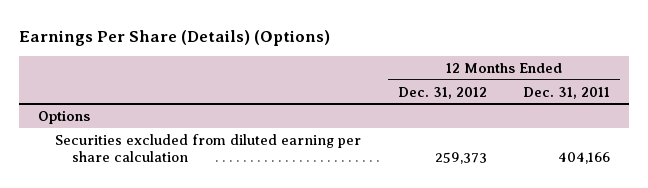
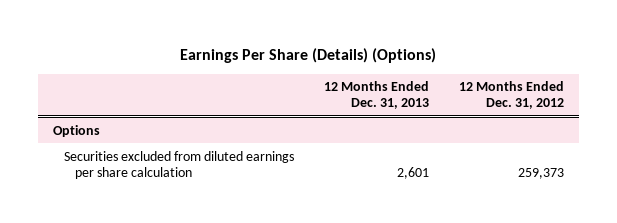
- | 12 Months Ended Dec. 31, 2012 | 12 Months Ended Dec. 31, 2011
+ | 12 Months Ended Dec. 31, 2013 | 12 Months Ended Dec. 31, 2012
@ Options
- Securities excluded from diluted earning per share calculation | 259,373 | 404,166
+ Securities excluded from diluted earnings per share calculation | 2,601 | 259,373

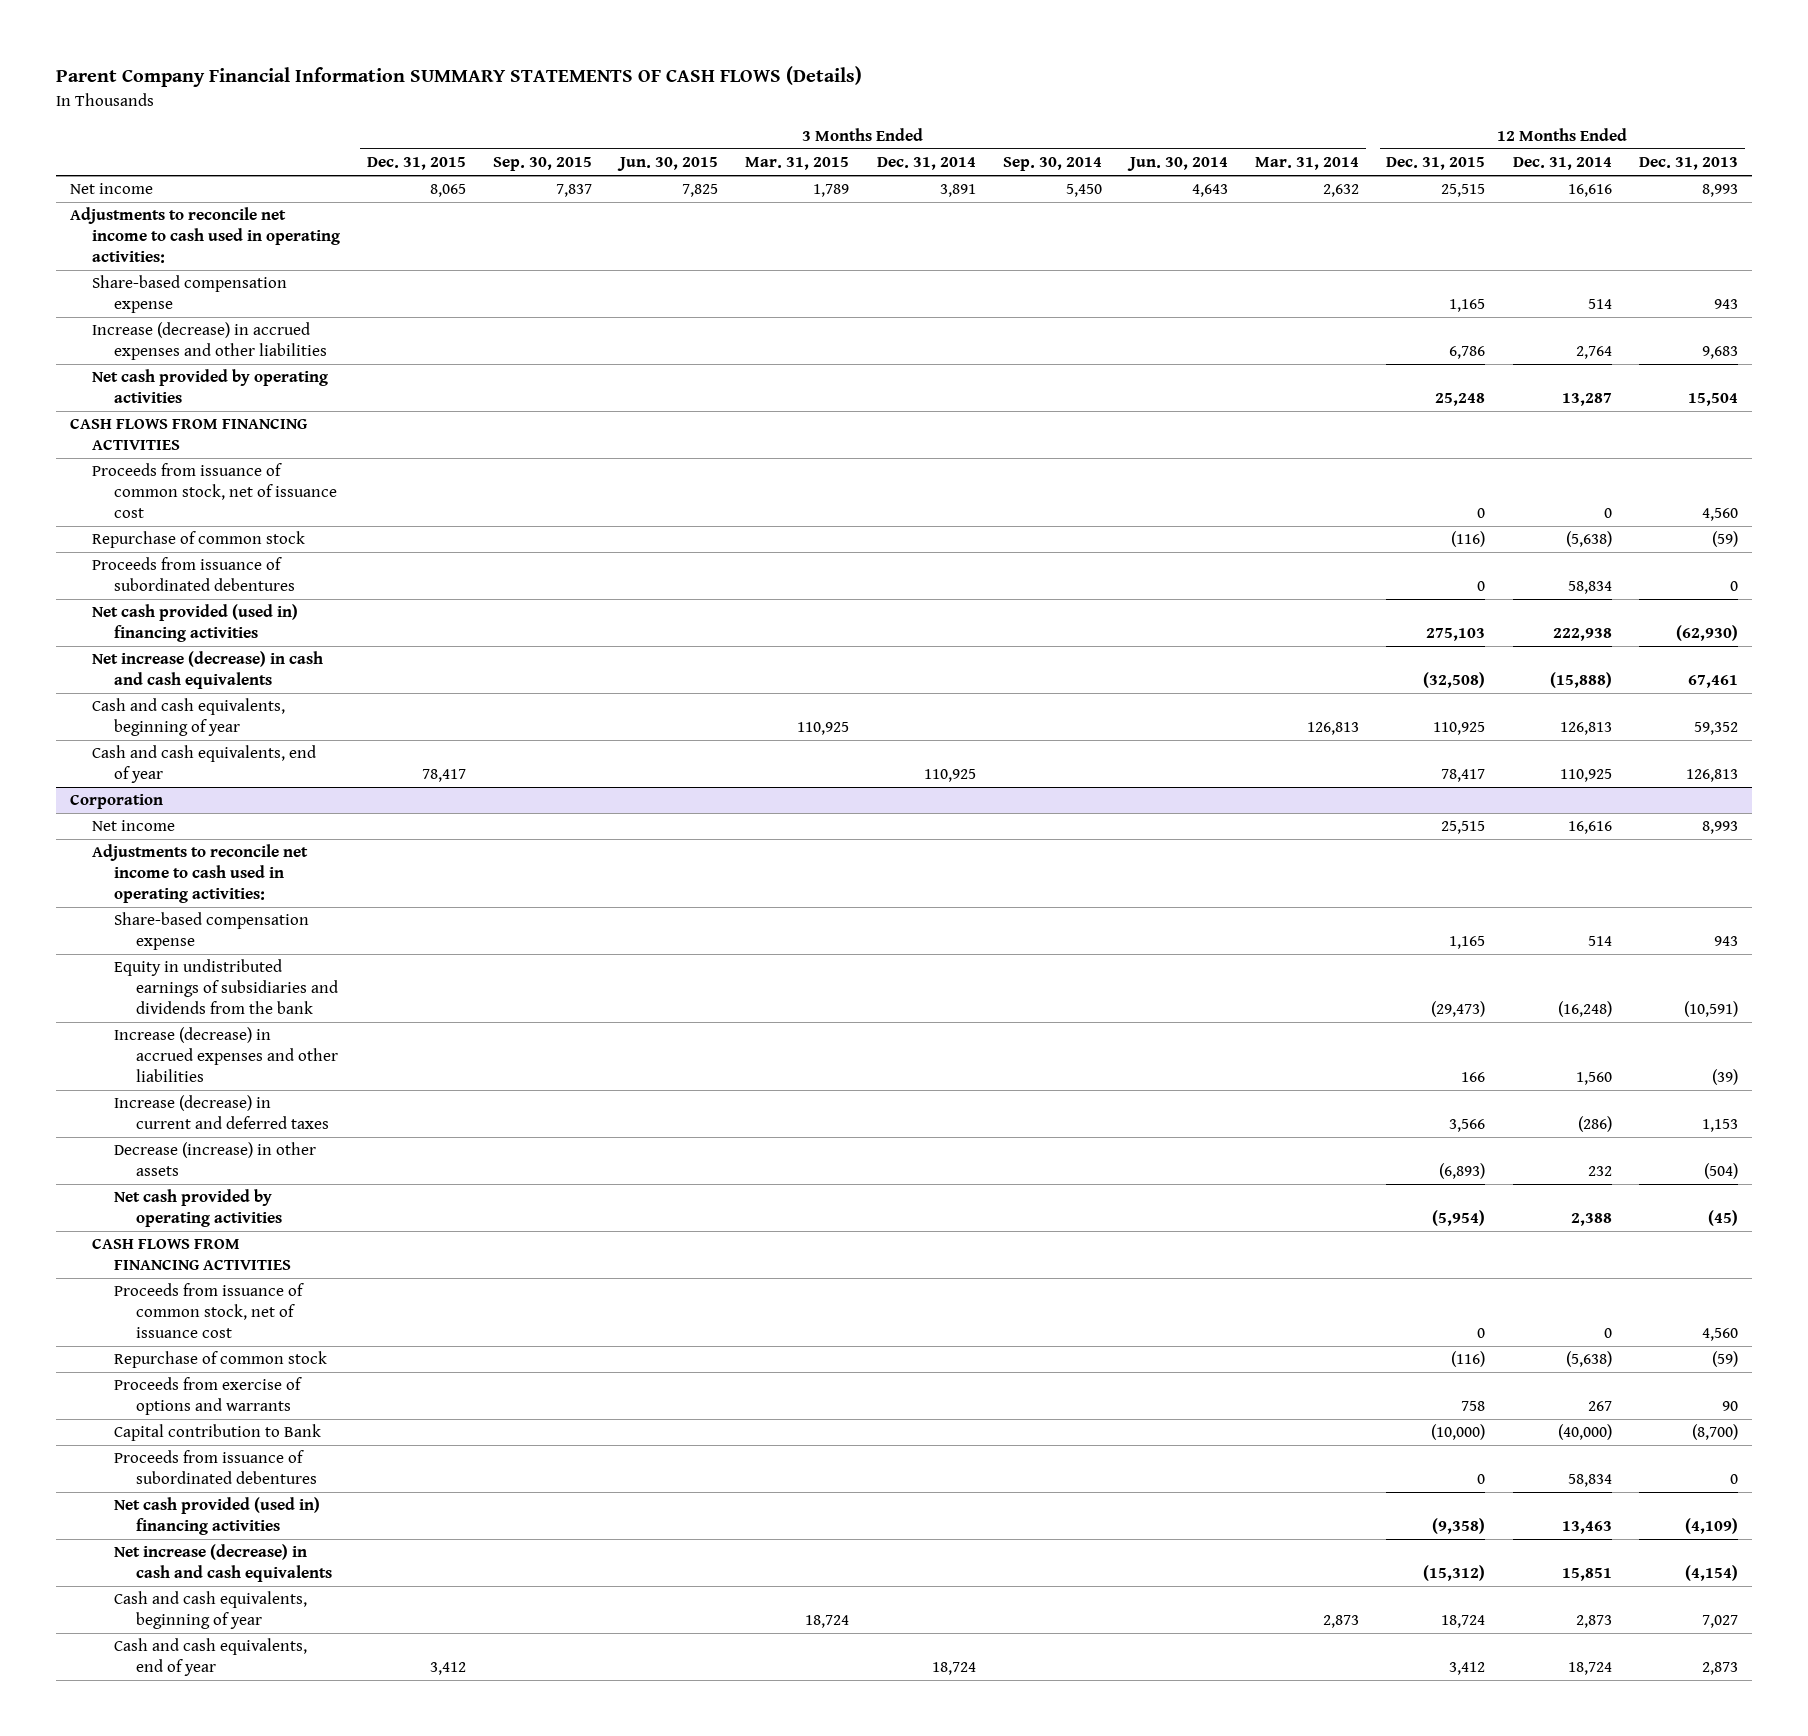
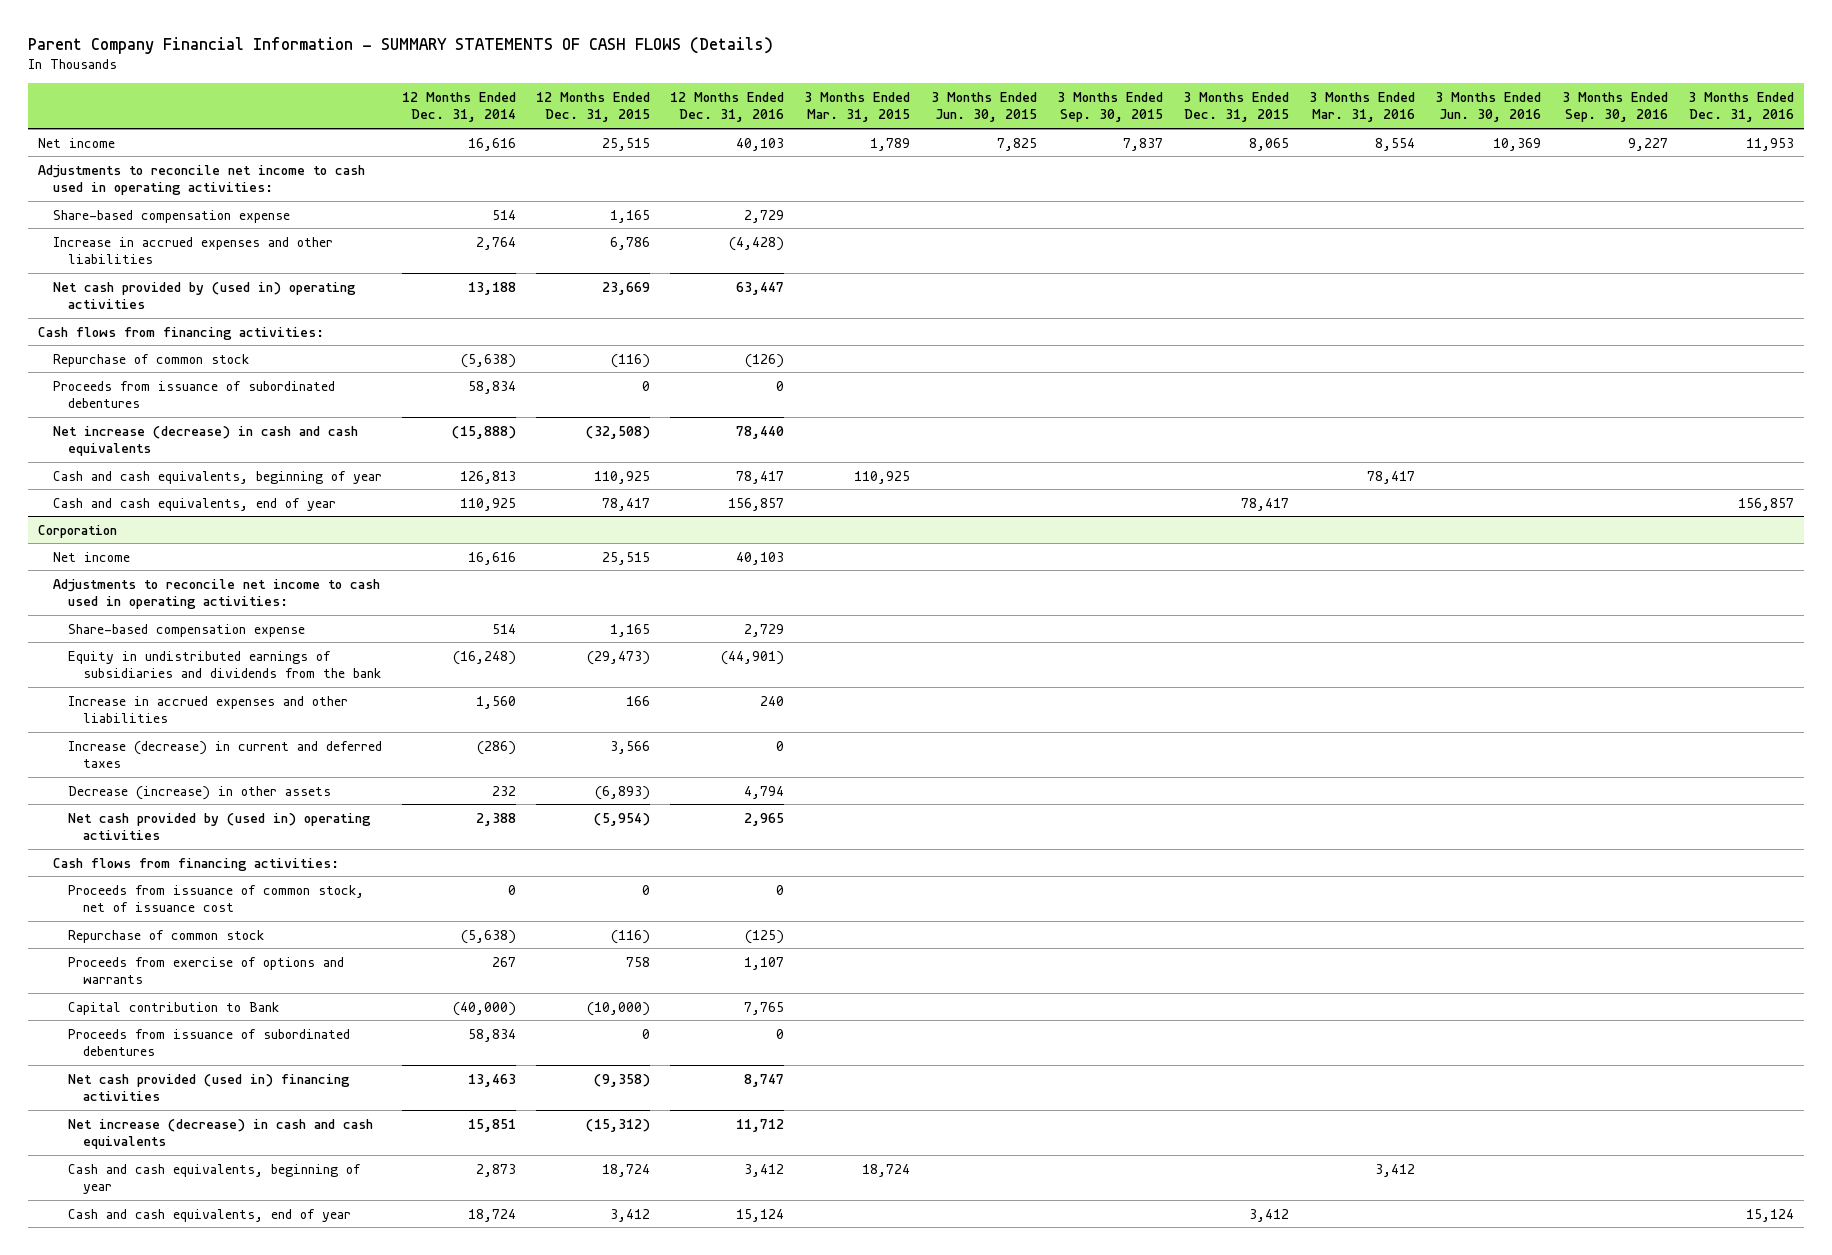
- Parent Company Financial Information SUMMARY STATEMENTS OF CASH FLOWS (Details)
+ Parent Company Financial Information - SUMMARY STATEMENTS OF CASH FLOWS (Details)
- | 3 Months Ended Dec. 31, 2015 | 3 Months Ended Sep. 30, 2015 | 3 Months Ended Jun. 30, 2015 | 3 Months Ended Mar. 31, 2015 | 3 Months Ended Dec. 31, 2014 | 3 Months Ended Sep. 30, 2014 | 3 Months Ended Jun. 30, 2014 | 3 Months Ended Mar. 31, 2014 | 12 Months Ended Dec. 31, 2015 | 12 Months Ended Dec. 31, 2014 | 12 Months Ended Dec. 31, 2013
+ | 12 Months Ended Dec. 31, 2014 | 12 Months Ended Dec. 31, 2015 | 12 Months Ended Dec. 31, 2016 | 3 Months Ended Mar. 31, 2015 | 3 Months Ended Jun. 30, 2015 | 3 Months Ended Sep. 30, 2015 | 3 Months Ended Dec. 31, 2015 | 3 Months Ended Mar. 31, 2016 | 3 Months Ended Jun. 30, 2016 | 3 Months Ended Sep. 30, 2016 | 3 Months Ended Dec. 31, 2016
- Increase (decrease) in accrued expenses and other liabilities | | | | | | | | | 6,786 | 2,764 | 9,683
- Net cash provided by operating activities | | | | | | | | | 25,248 | 13,287 | 15,504
- CASH FLOWS FROM FINANCING ACTIVITIES
- Proceeds from issuance of common stock, net of issuance cost | | | | | | | | | 0 | 0 | 4,560
+ Increase in accrued expenses and other liabilities | 2,764 | 6,786 | (4,428) | | | | | | | |
+ Net cash provided by (used in) operating activities | 13,188 | 23,669 | 63,447 | | | | | | | |
+ Cash flows from financing activities:
- Net cash provided (used in) financing activities | | | | | | | | | 275,103 | 222,938 | (62,930)
@ Corporation
- Increase (decrease) in accrued expenses and other liabilities | | | | | | | | | 166 | 1,560 | (39)
+ Increase in accrued expenses and other liabilities | 1,560 | 166 | 240 | | | | | | | |
- Net cash provided by operating activities | | | | | | | | | (5,954) | 2,388 | (45)
- CASH FLOWS FROM FINANCING ACTIVITIES
+ Net cash provided by (used in) operating activities | 2,388 | (5,954) | 2,965 | | | | | | | |
+ Cash flows from financing activities:

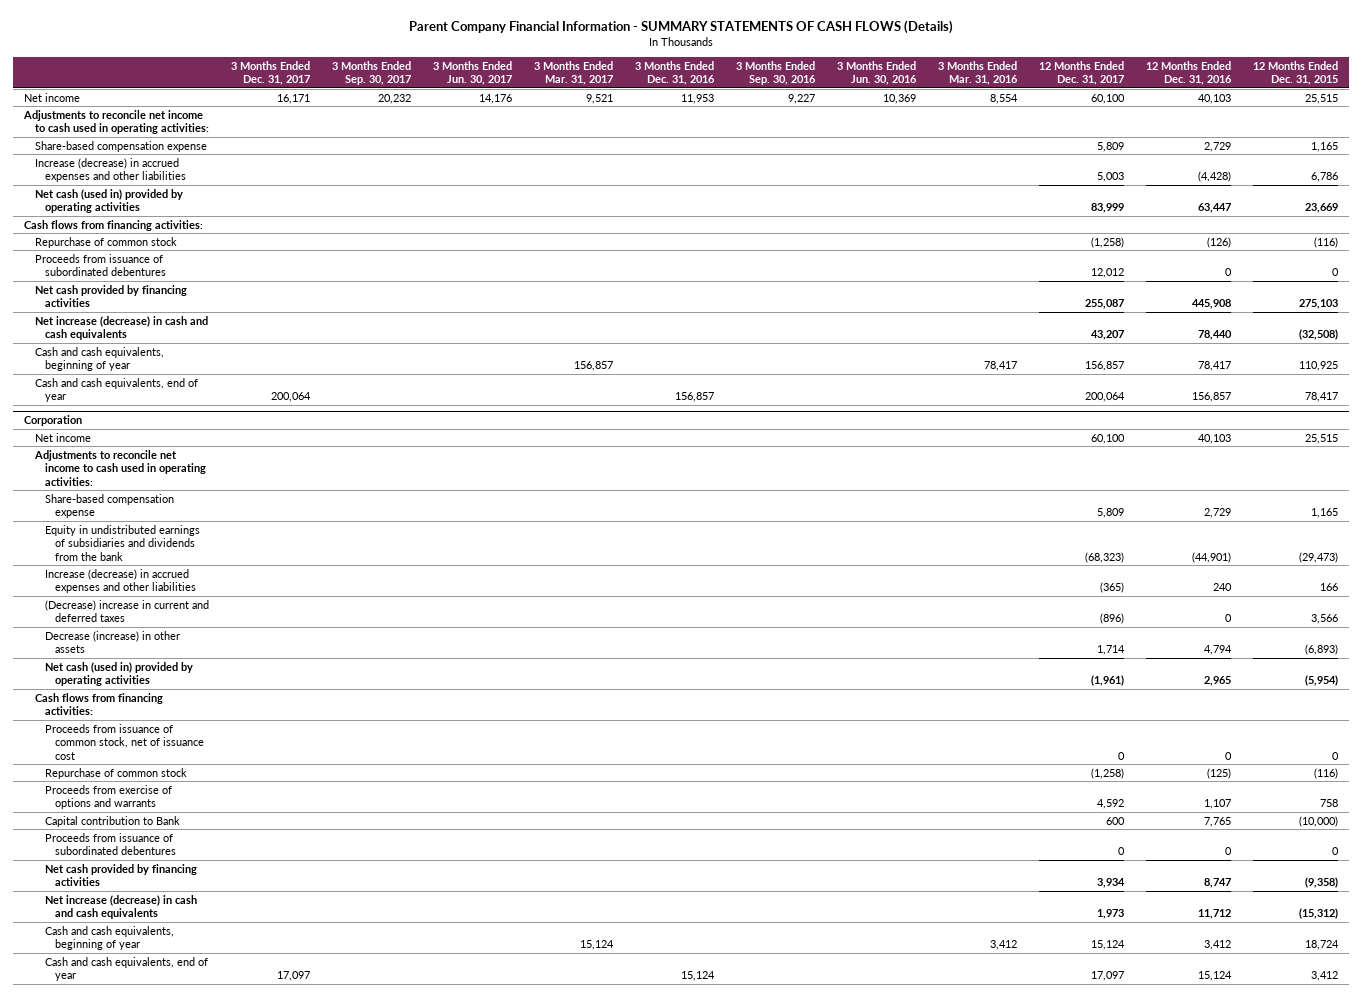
- | 12 Months Ended Dec. 31, 2014 | 12 Months Ended Dec. 31, 2015 | 12 Months Ended Dec. 31, 2016 | 3 Months Ended Mar. 31, 2015 | 3 Months Ended Jun. 30, 2015 | 3 Months Ended Sep. 30, 2015 | 3 Months Ended Dec. 31, 2015 | 3 Months Ended Mar. 31, 2016 | 3 Months Ended Jun. 30, 2016 | 3 Months Ended Sep. 30, 2016 | 3 Months Ended Dec. 31, 2016
+ | 3 Months Ended Dec. 31, 2017 | 3 Months Ended Sep. 30, 2017 | 3 Months Ended Jun. 30, 2017 | 3 Months Ended Mar. 31, 2017 | 3 Months Ended Dec. 31, 2016 | 3 Months Ended Sep. 30, 2016 | 3 Months Ended Jun. 30, 2016 | 3 Months Ended Mar. 31, 2016 | 12 Months Ended Dec. 31, 2017 | 12 Months Ended Dec. 31, 2016 | 12 Months Ended Dec. 31, 2015
- Increase in accrued expenses and other liabilities | 2,764 | 6,786 | (4,428) | | | | | | | |
- Net cash provided by (used in) operating activities | 13,188 | 23,669 | 63,447 | | | | | | | |
+ Increase (decrease) in accrued expenses and other liabilities | | | | | | | | | 5,003 | (4,428) | 6,786
+ Net cash (used in) provided by operating activities | | | | | | | | | 83,999 | 63,447 | 23,669
+ Net cash provided by financing activities | | | | | | | | | 255,087 | 445,908 | 275,103
@ Corporation
- Increase in accrued expenses and other liabilities | 1,560 | 166 | 240 | | | | | | | |
- Increase (decrease) in current and deferred taxes | (286) | 3,566 | 0 | | | | | | | |
+ Increase (decrease) in accrued expenses and other liabilities | | | | | | | | | (365) | 240 | 166
+ (Decrease) increase in current and deferred taxes | | | | | | | | | (896) | 0 | 3,566
- Net cash provided by (used in) operating activities | 2,388 | (5,954) | 2,965 | | | | | | | |
+ Net cash (used in) provided by operating activities | | | | | | | | | (1,961) | 2,965 | (5,954)
- Net cash provided (used in) financing activities | 13,463 | (9,358) | 8,747 | | | | | | | |
+ Net cash provided by financing activities | | | | | | | | | 3,934 | 8,747 | (9,358)

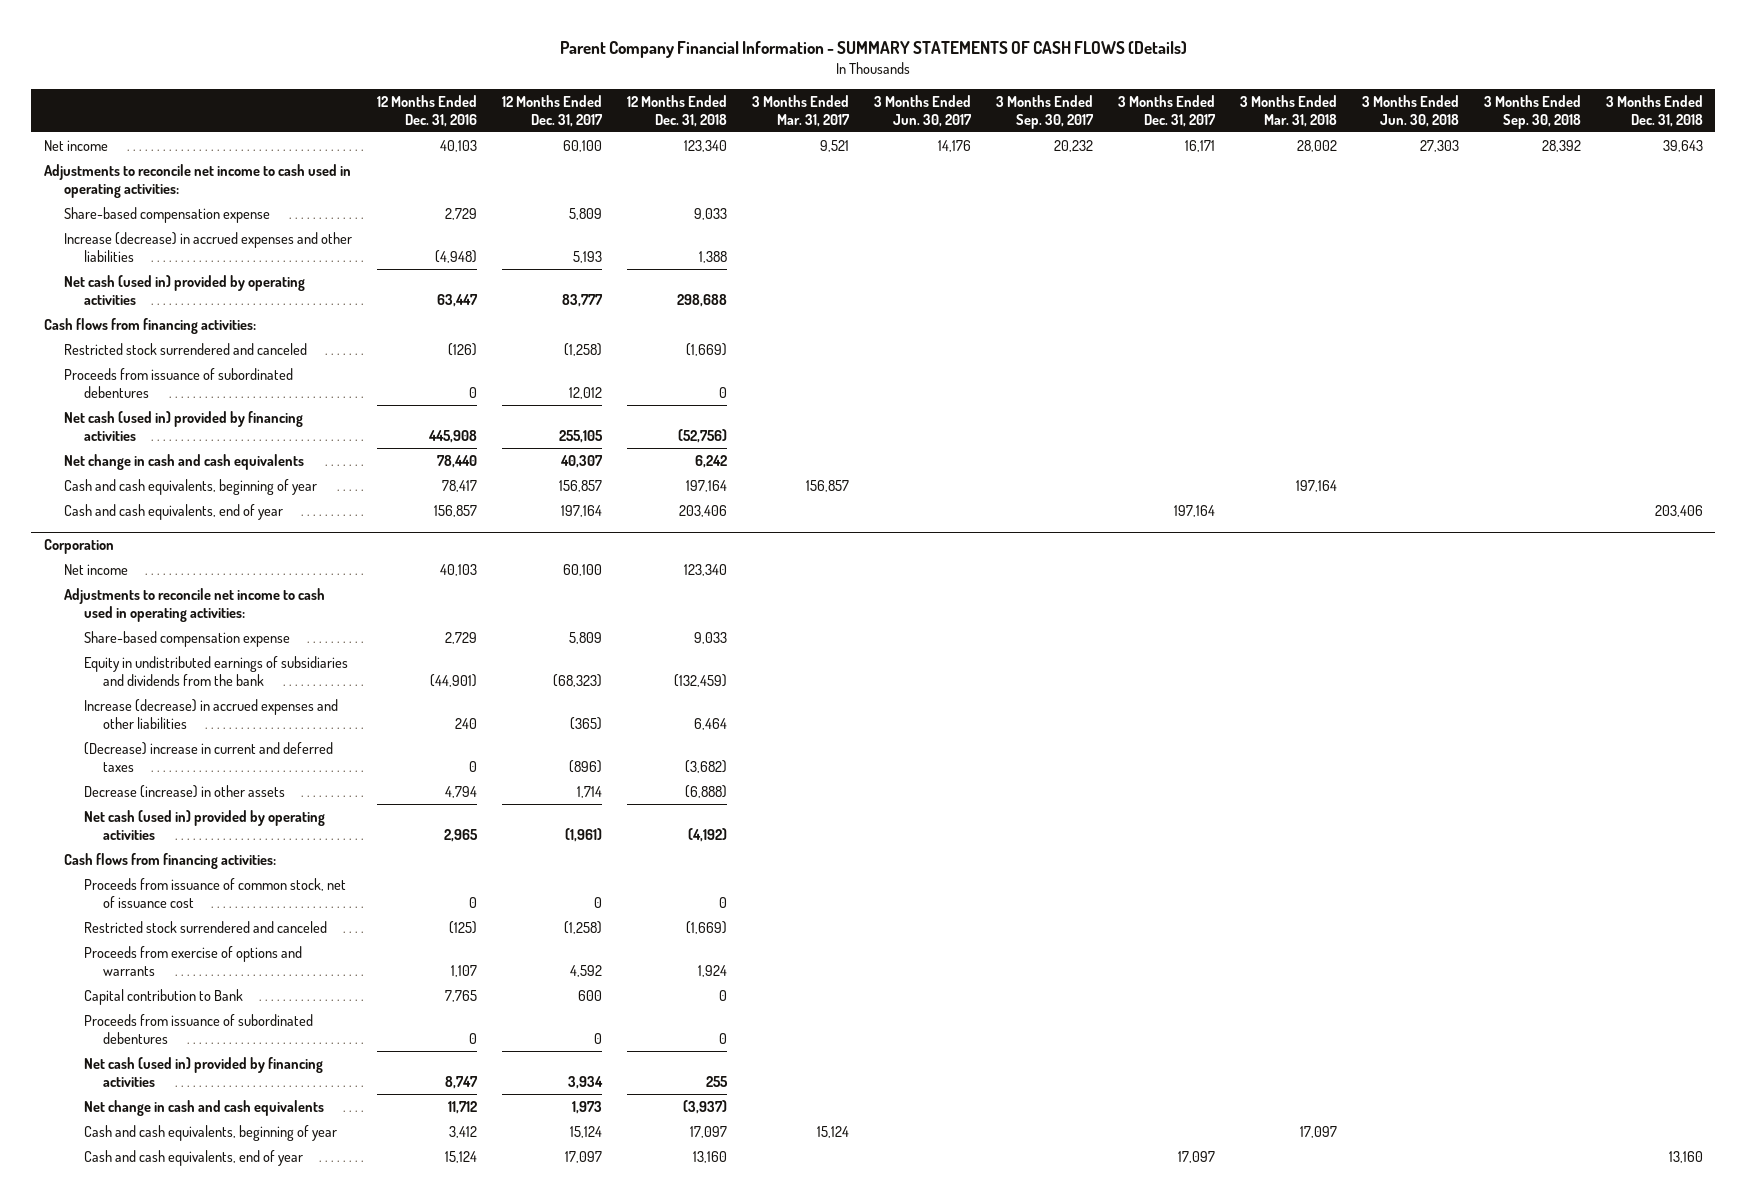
- | 3 Months Ended Dec. 31, 2017 | 3 Months Ended Sep. 30, 2017 | 3 Months Ended Jun. 30, 2017 | 3 Months Ended Mar. 31, 2017 | 3 Months Ended Dec. 31, 2016 | 3 Months Ended Sep. 30, 2016 | 3 Months Ended Jun. 30, 2016 | 3 Months Ended Mar. 31, 2016 | 12 Months Ended Dec. 31, 2017 | 12 Months Ended Dec. 31, 2016 | 12 Months Ended Dec. 31, 2015
+ | 12 Months Ended Dec. 31, 2016 | 12 Months Ended Dec. 31, 2017 | 12 Months Ended Dec. 31, 2018 | 3 Months Ended Mar. 31, 2017 | 3 Months Ended Jun. 30, 2017 | 3 Months Ended Sep. 30, 2017 | 3 Months Ended Dec. 31, 2017 | 3 Months Ended Mar. 31, 2018 | 3 Months Ended Jun. 30, 2018 | 3 Months Ended Sep. 30, 2018 | 3 Months Ended Dec. 31, 2018
- Increase (decrease) in accrued expenses and other liabilities | | | | | | | | | 5,003 | (4,428) | 6,786
- Net cash (used in) provided by operating activities | | | | | | | | | 83,999 | 63,447 | 23,669
+ Increase (decrease) in accrued expenses and other liabilities | (4,948) | 5,193 | 1,388 | | | | | | | |
+ Net cash (used in) provided by operating activities | 63,447 | 83,777 | 298,688 | | | | | | | |
- Repurchase of common stock | | | | | | | | | (1,258) | (126) | (116)
+ Restricted stock surrendered and canceled | (126) | (1,258) | (1,669) | | | | | | | |
- Net cash provided by financing activities | | | | | | | | | 255,087 | 445,908 | 275,103
- Net increase (decrease) in cash and cash equivalents | | | | | | | | | 43,207 | 78,440 | (32,508)
+ Net cash (used in) provided by financing activities | 445,908 | 255,105 | (52,756) | | | | | | | |
+ Net change in cash and cash equivalents | 78,440 | 40,307 | 6,242 | | | | | | | |
- Cash and cash equivalents, end of year | 200,064 | | | | 156,857 | | | | 200,064 | 156,857 | 78,417
+ Cash and cash equivalents, end of year | 156,857 | 197,164 | 203,406 | | | | 197,164 | | | | 203,406
@ Corporation
- Repurchase of common stock | | | | | | | | | (1,258) | (125) | (116)
+ Restricted stock surrendered and canceled | (125) | (1,258) | (1,669) | | | | | | | |
- Net cash provided by financing activities | | | | | | | | | 3,934 | 8,747 | (9,358)
- Net increase (decrease) in cash and cash equivalents | | | | | | | | | 1,973 | 11,712 | (15,312)
+ Net cash (used in) provided by financing activities | 8,747 | 3,934 | 255 | | | | | | | |
+ Net change in cash and cash equivalents | 11,712 | 1,973 | (3,937) | | | | | | | |

